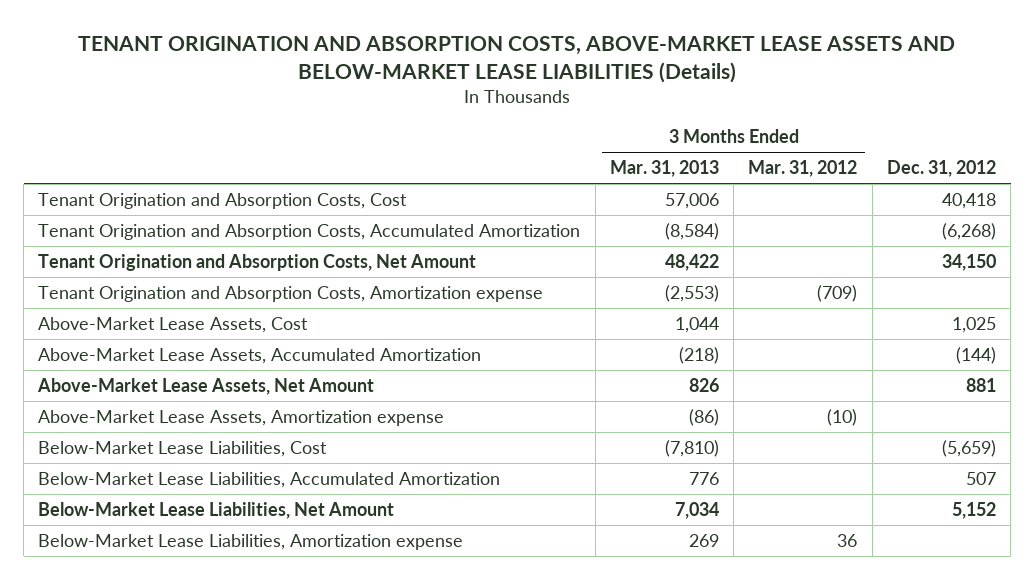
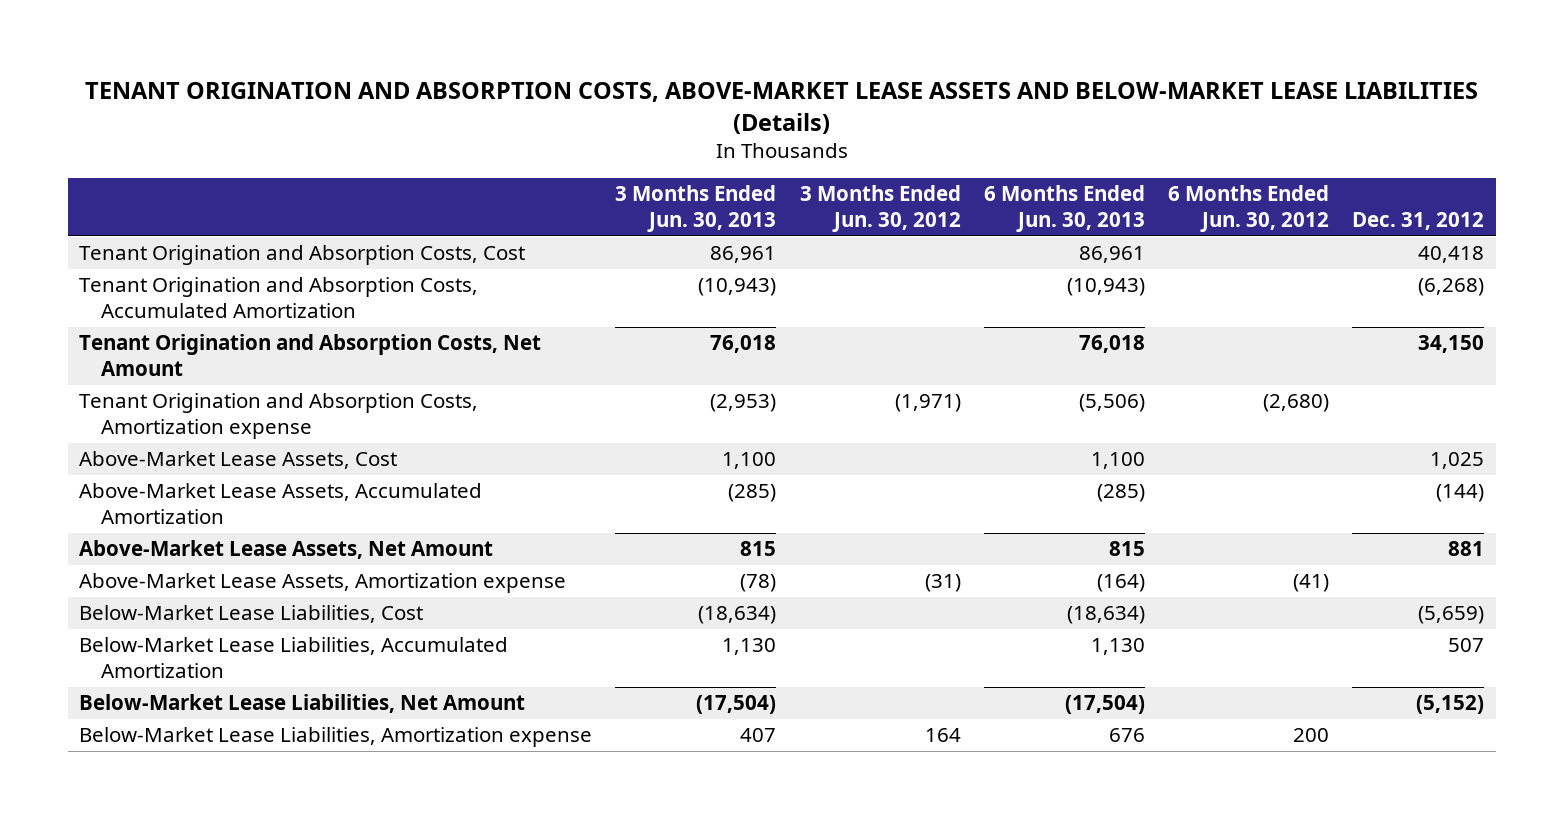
- | 3 Months Ended Mar. 31, 2013 | 3 Months Ended Mar. 31, 2012 | Dec. 31, 2012
+ | 3 Months Ended Jun. 30, 2013 | 3 Months Ended Jun. 30, 2012 | 6 Months Ended Jun. 30, 2013 | 6 Months Ended Jun. 30, 2012 | Dec. 31, 2012
- Below-Market Lease Liabilities, Net Amount | 7,034 | | 5,152
+ Below-Market Lease Liabilities, Net Amount | (17,504) | | (17,504) | | (5,152)

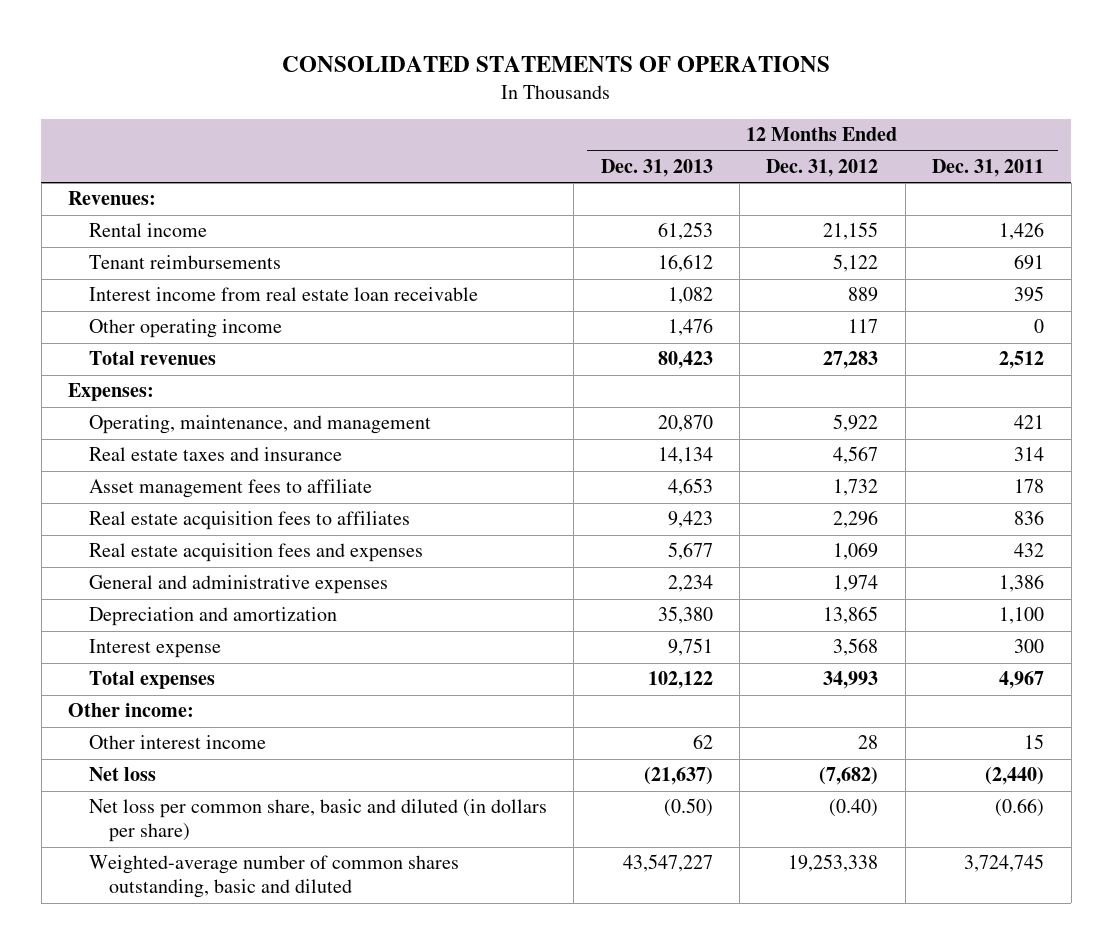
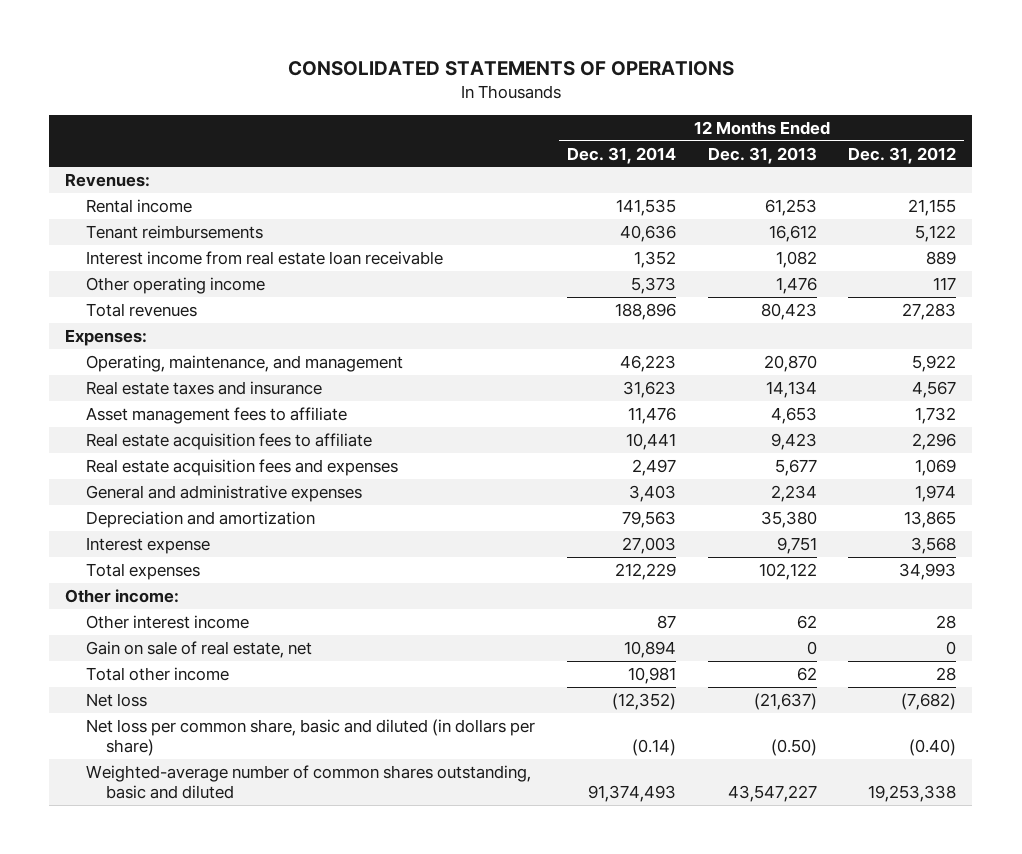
- | 12 Months Ended Dec. 31, 2013 | 12 Months Ended Dec. 31, 2012 | 12 Months Ended Dec. 31, 2011
+ | 12 Months Ended Dec. 31, 2014 | 12 Months Ended Dec. 31, 2013 | 12 Months Ended Dec. 31, 2012
- Real estate acquisition fees to affiliates | 9,423 | 2,296 | 836
+ Real estate acquisition fees to affiliate | 10,441 | 9,423 | 2,296
+ Gain on sale of real estate, net | 10,894 | 0 | 0
+ Total other income | 10,981 | 62 | 28

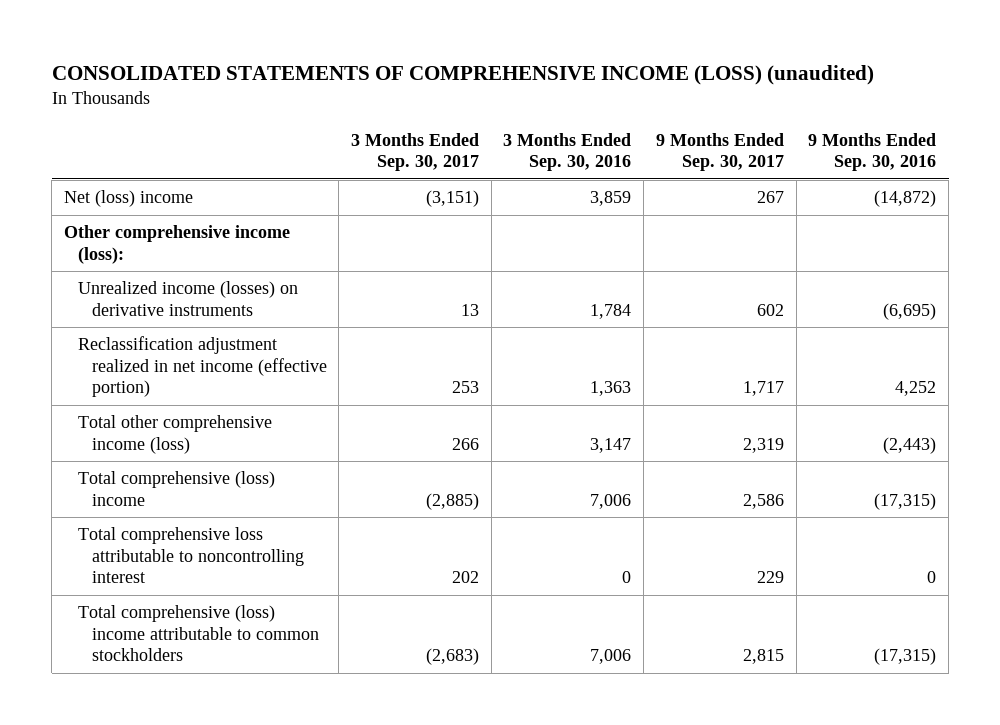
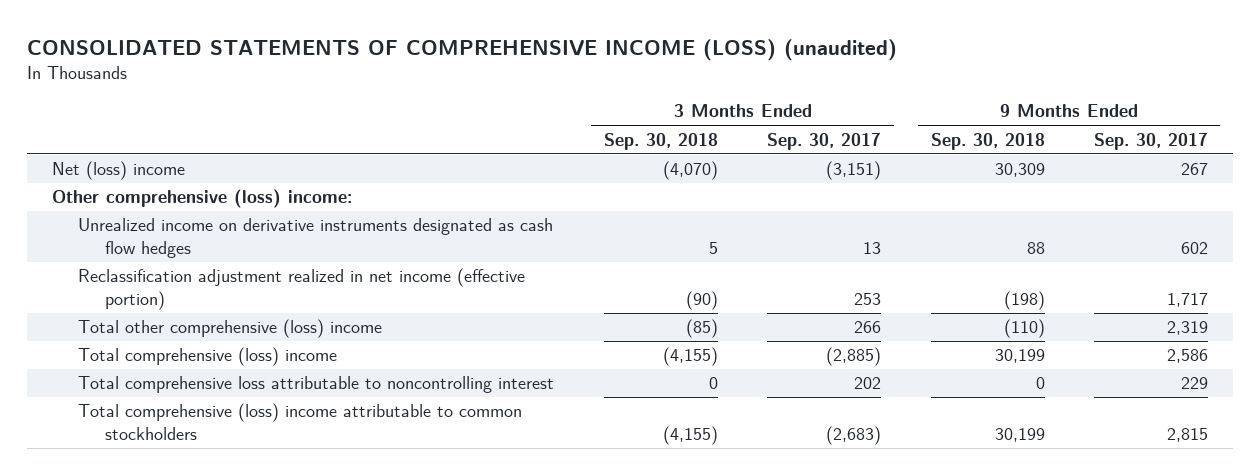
- | 3 Months Ended Sep. 30, 2017 | 3 Months Ended Sep. 30, 2016 | 9 Months Ended Sep. 30, 2017 | 9 Months Ended Sep. 30, 2016
+ | 3 Months Ended Sep. 30, 2018 | 3 Months Ended Sep. 30, 2017 | 9 Months Ended Sep. 30, 2018 | 9 Months Ended Sep. 30, 2017
- Other comprehensive income (loss):
- Unrealized income (losses) on derivative instruments | 13 | 1,784 | 602 | (6,695)
+ Other comprehensive (loss) income:
+ Unrealized income on derivative instruments designated as cash flow hedges | 5 | 13 | 88 | 602
- Total other comprehensive income (loss) | 266 | 3,147 | 2,319 | (2,443)
+ Total other comprehensive (loss) income | (85) | 266 | (110) | 2,319

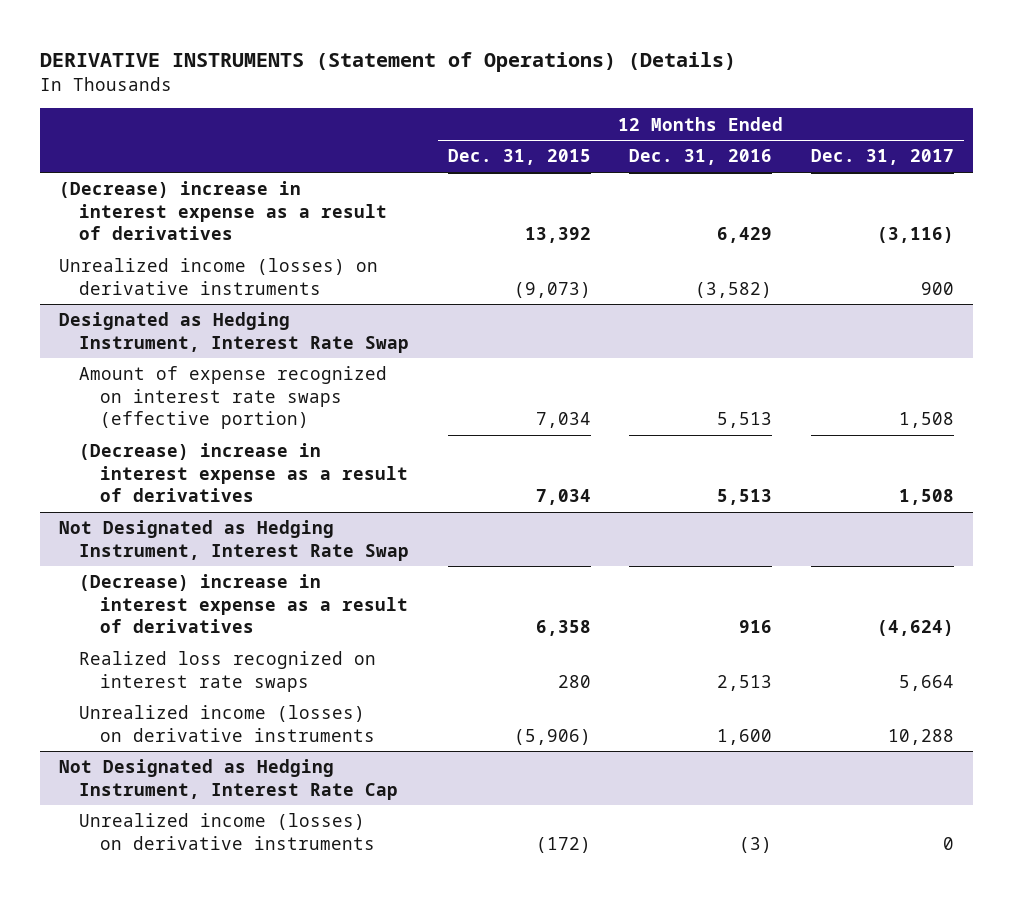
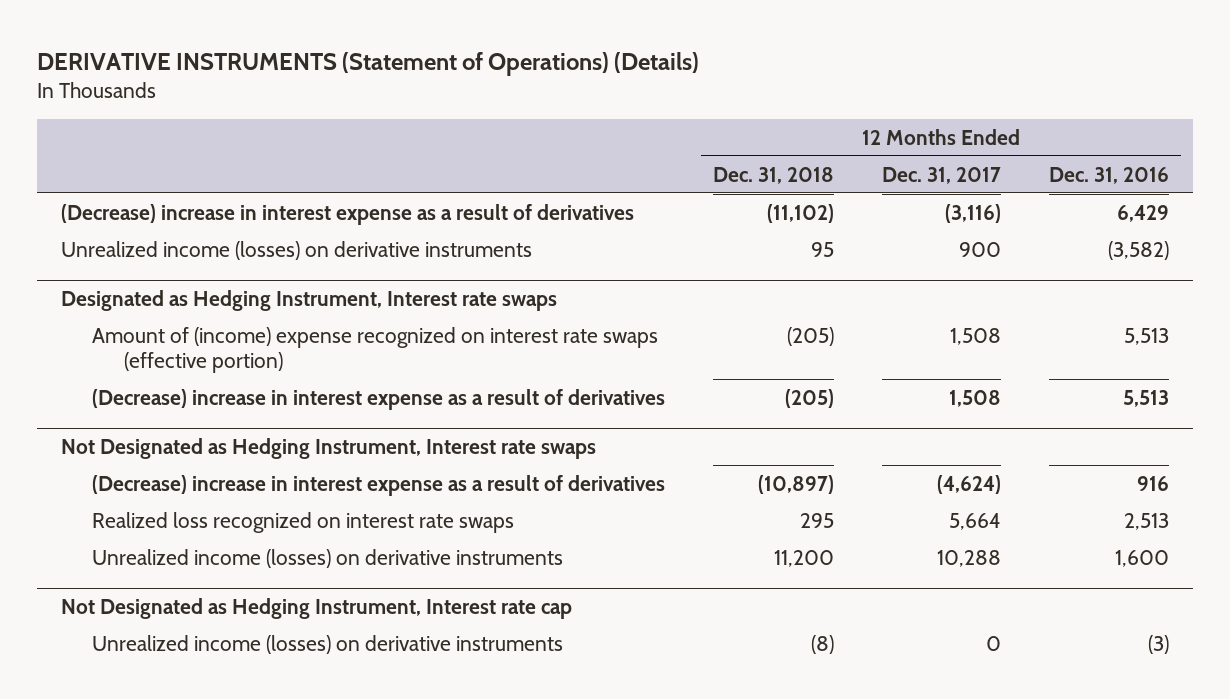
- | 12 Months Ended Dec. 31, 2015 | 12 Months Ended Dec. 31, 2016 | 12 Months Ended Dec. 31, 2017
+ | 12 Months Ended Dec. 31, 2018 | 12 Months Ended Dec. 31, 2017 | 12 Months Ended Dec. 31, 2016
- Designated as Hedging Instrument, Interest Rate Swap
- Amount of expense recognized on interest rate swaps (effective portion) | 7,034 | 5,513 | 1,508
+ Designated as Hedging Instrument, Interest rate swaps
+ Amount of (income) expense recognized on interest rate swaps (effective portion) | (205) | 1,508 | 5,513
- Not Designated as Hedging Instrument, Interest Rate Swap
+ Not Designated as Hedging Instrument, Interest rate swaps
- Not Designated as Hedging Instrument, Interest Rate Cap
+ Not Designated as Hedging Instrument, Interest rate cap

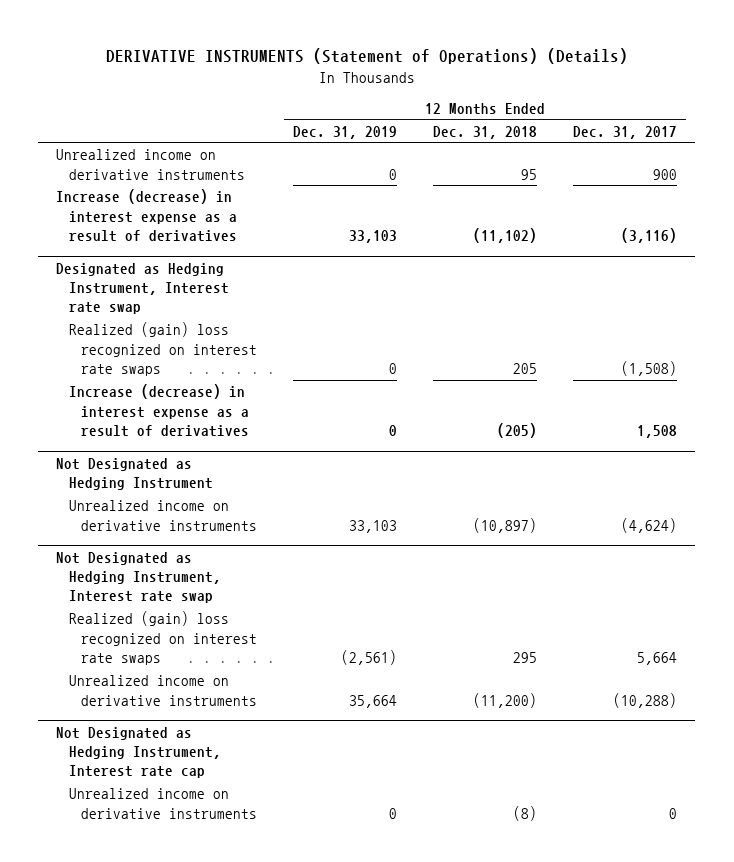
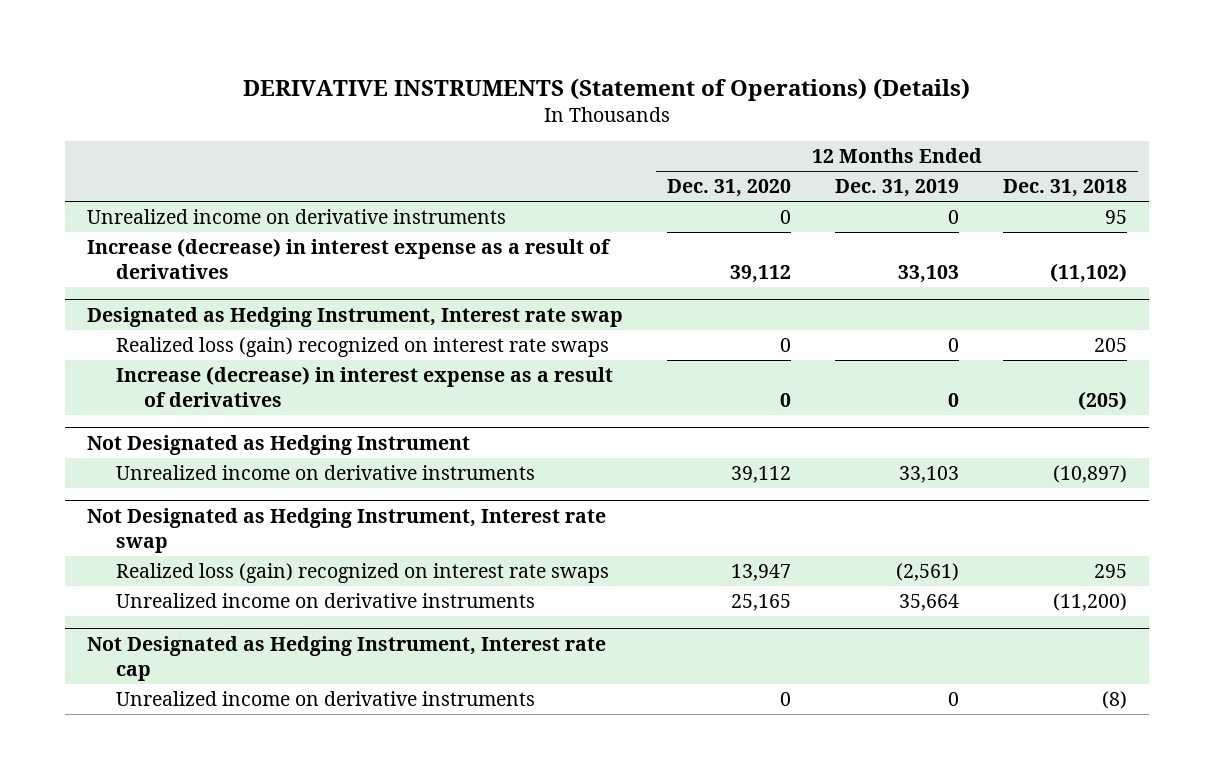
- | 12 Months Ended Dec. 31, 2019 | 12 Months Ended Dec. 31, 2018 | 12 Months Ended Dec. 31, 2017
+ | 12 Months Ended Dec. 31, 2020 | 12 Months Ended Dec. 31, 2019 | 12 Months Ended Dec. 31, 2018
@ Designated as Hedging Instrument, Interest rate swap
- Realized (gain) loss recognized on interest rate swaps | 0 | 205 | (1,508)
+ Realized loss (gain) recognized on interest rate swaps | 0 | 0 | 205
@ Not Designated as Hedging Instrument, Interest rate swap
- Realized (gain) loss recognized on interest rate swaps | (2,561) | 295 | 5,664
+ Realized loss (gain) recognized on interest rate swaps | 13,947 | (2,561) | 295

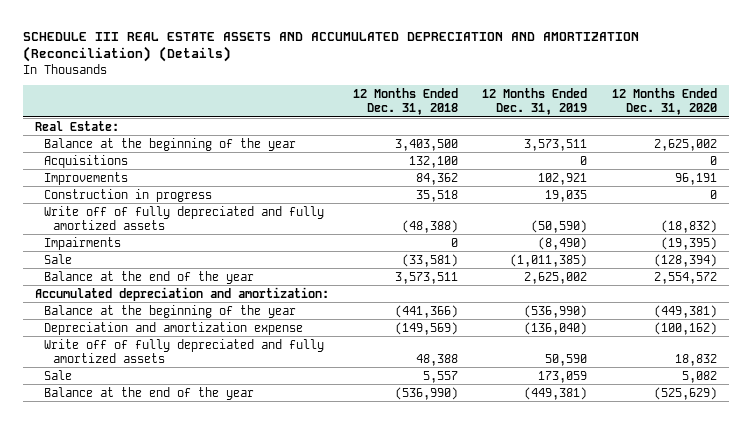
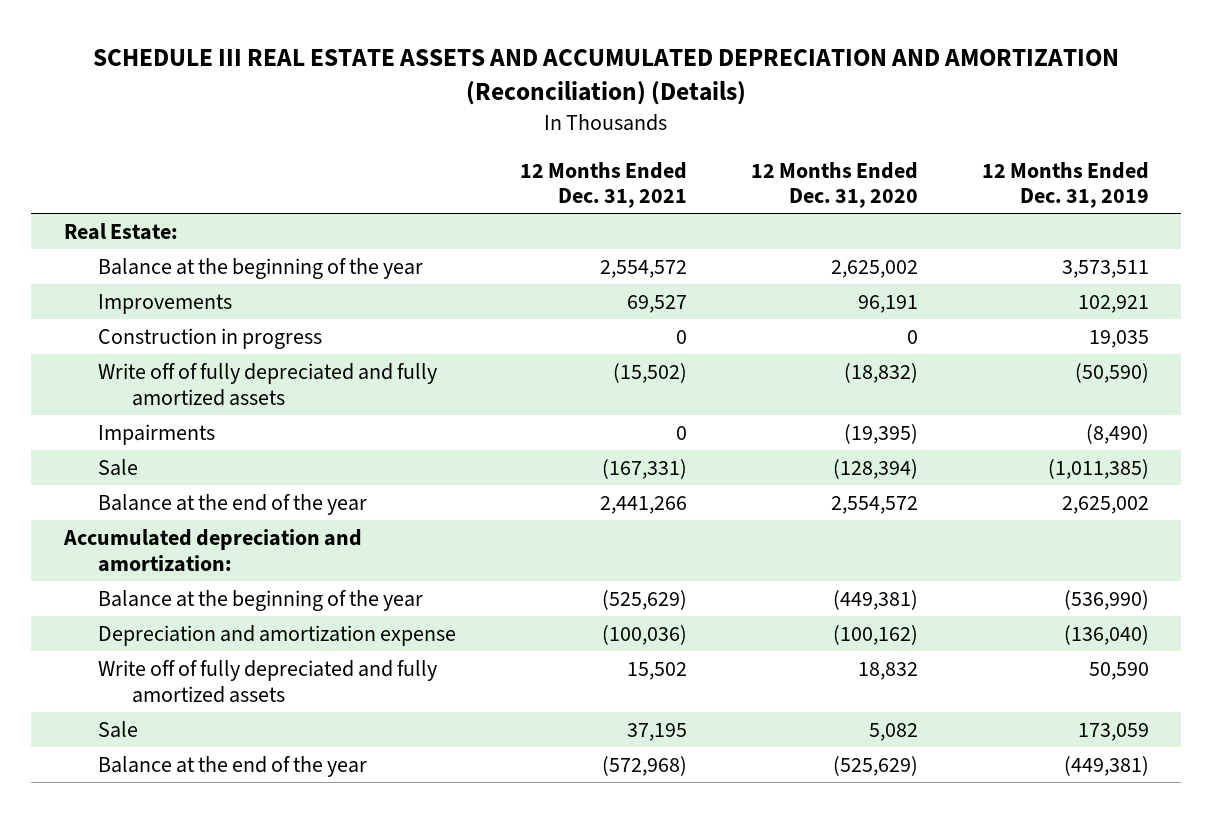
- | 12 Months Ended Dec. 31, 2018 | 12 Months Ended Dec. 31, 2019 | 12 Months Ended Dec. 31, 2020
+ | 12 Months Ended Dec. 31, 2021 | 12 Months Ended Dec. 31, 2020 | 12 Months Ended Dec. 31, 2019
- Acquisitions | 132,100 | 0 | 0

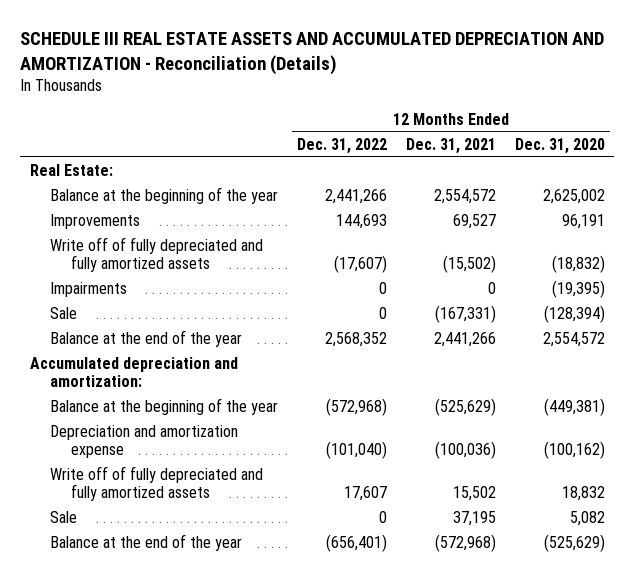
- SCHEDULE III REAL ESTATE ASSETS AND ACCUMULATED DEPRECIATION AND AMORTIZATION (Reconciliation) (Details)
+ SCHEDULE III REAL ESTATE ASSETS AND ACCUMULATED DEPRECIATION AND AMORTIZATION - Reconciliation (Details)
- | 12 Months Ended Dec. 31, 2021 | 12 Months Ended Dec. 31, 2020 | 12 Months Ended Dec. 31, 2019
+ | 12 Months Ended Dec. 31, 2022 | 12 Months Ended Dec. 31, 2021 | 12 Months Ended Dec. 31, 2020
- Construction in progress | 0 | 0 | 19,035

